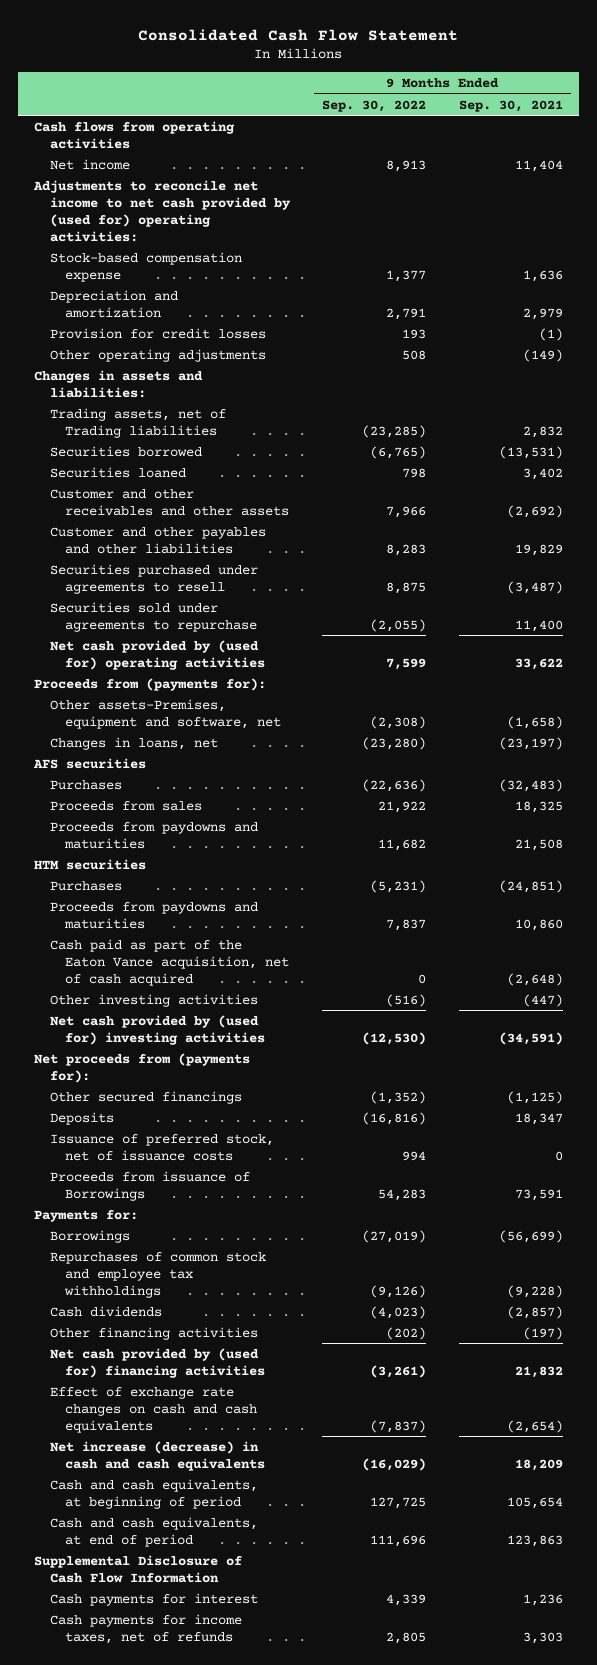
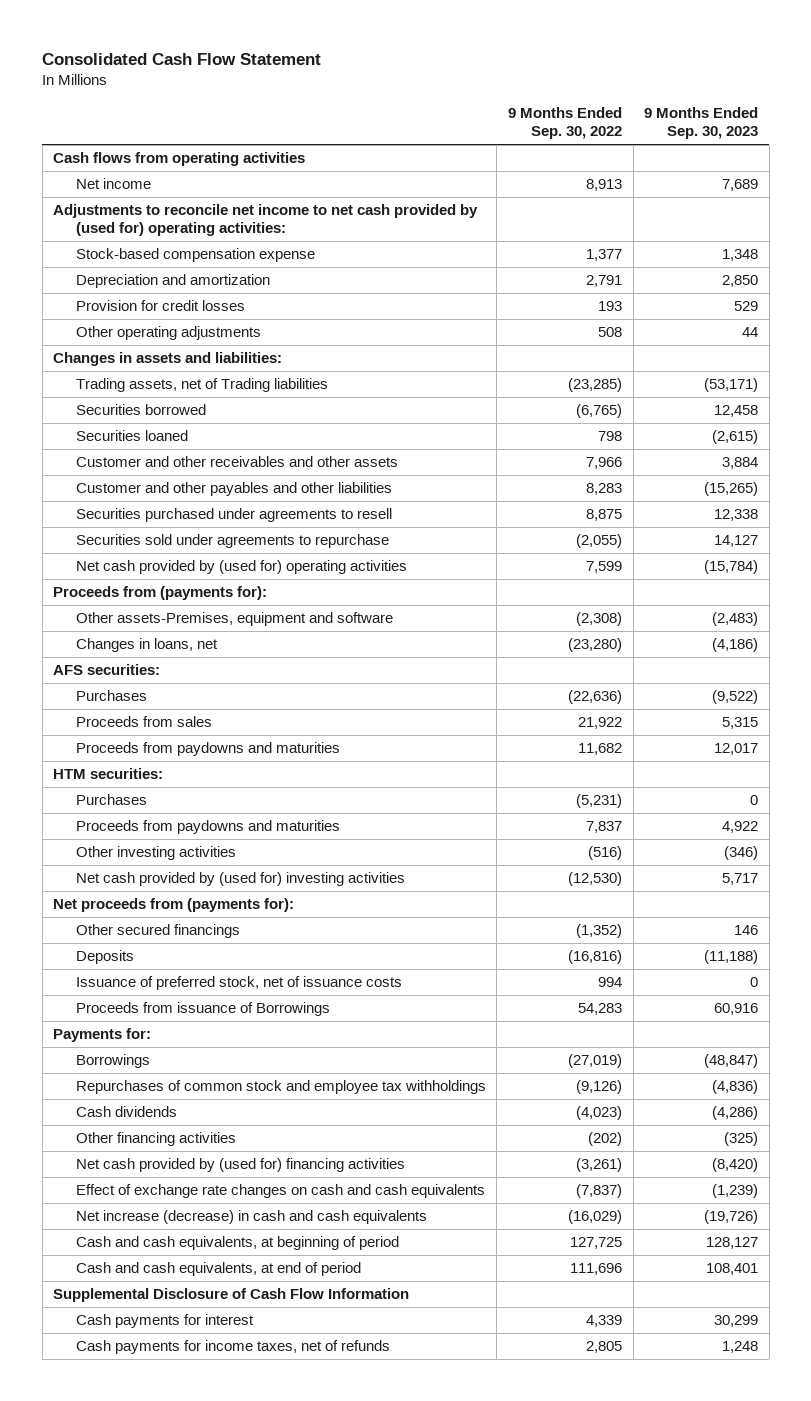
- | 9 Months Ended Sep. 30, 2022 | 9 Months Ended Sep. 30, 2021
+ | 9 Months Ended Sep. 30, 2022 | 9 Months Ended Sep. 30, 2023
- Other assets-Premises, equipment and software, net | (2,308) | (1,658)
+ Other assets-Premises, equipment and software | (2,308) | (2,483)
- AFS securities
+ AFS securities:
- HTM securities
+ HTM securities:
- Cash paid as part of the Eaton Vance acquisition, net of cash acquired | 0 | (2,648)

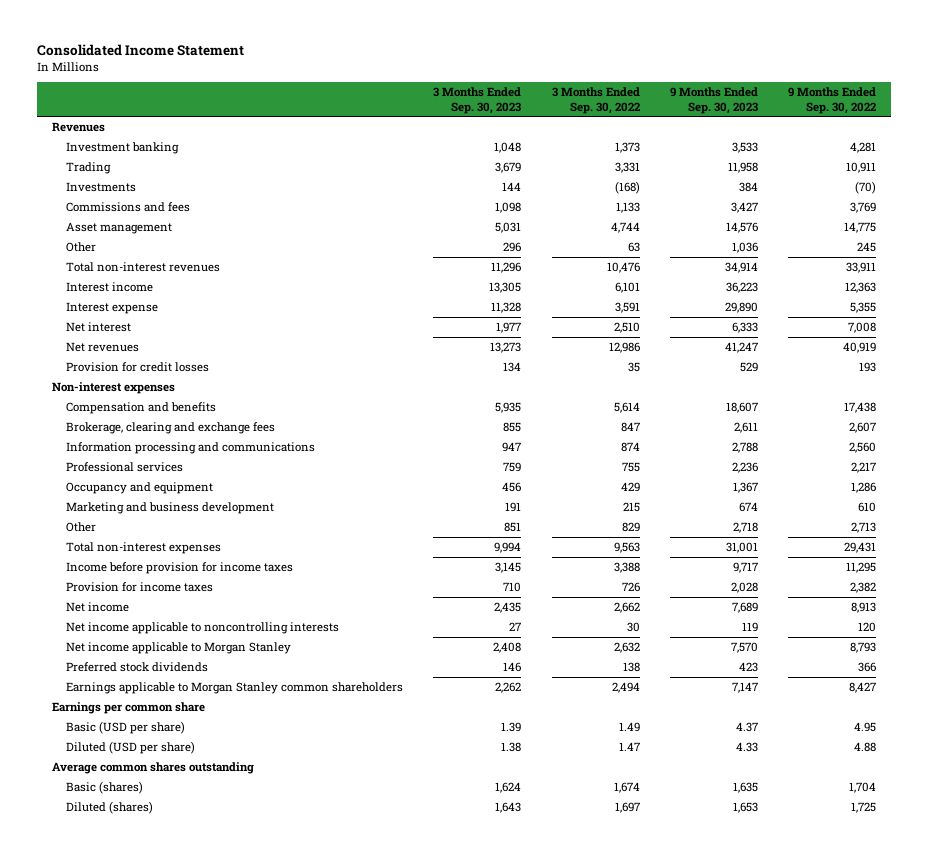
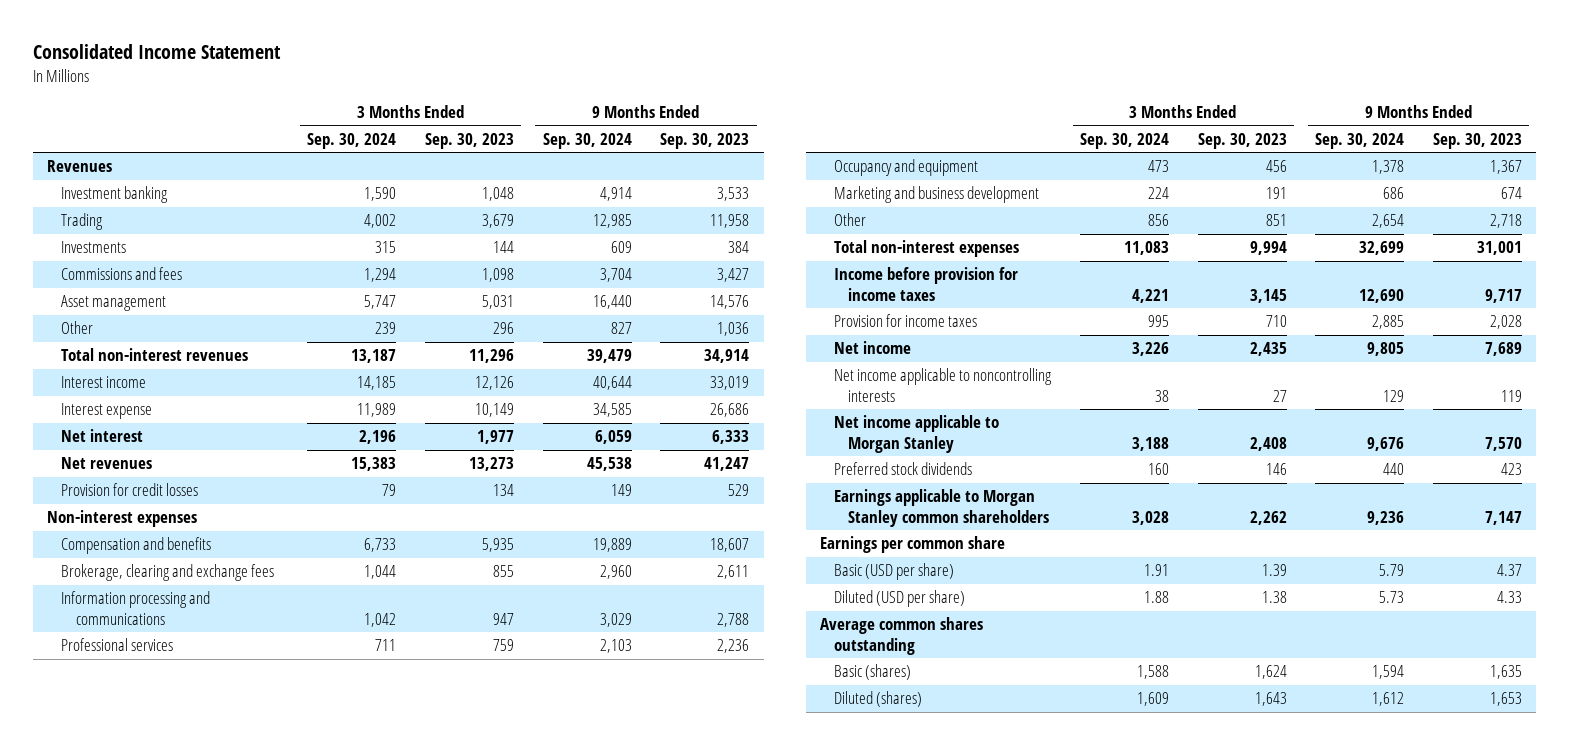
- | 3 Months Ended Sep. 30, 2023 | 3 Months Ended Sep. 30, 2022 | 9 Months Ended Sep. 30, 2023 | 9 Months Ended Sep. 30, 2022
+ | 3 Months Ended Sep. 30, 2024 | 3 Months Ended Sep. 30, 2023 | 9 Months Ended Sep. 30, 2024 | 9 Months Ended Sep. 30, 2023
- Interest income | 13,305 | 6,101 | 36,223 | 12,363
- Interest expense | 11,328 | 3,591 | 29,890 | 5,355
+ Interest income | 14,185 | 12,126 | 40,644 | 33,019
+ Interest expense | 11,989 | 10,149 | 34,585 | 26,686

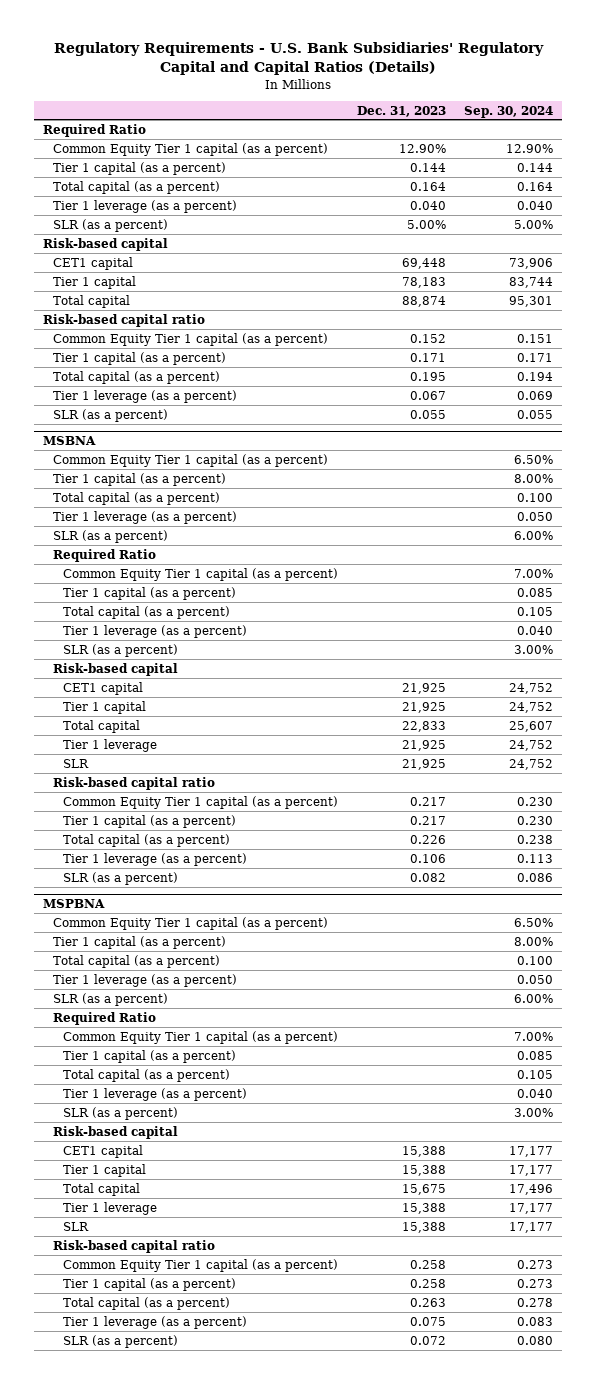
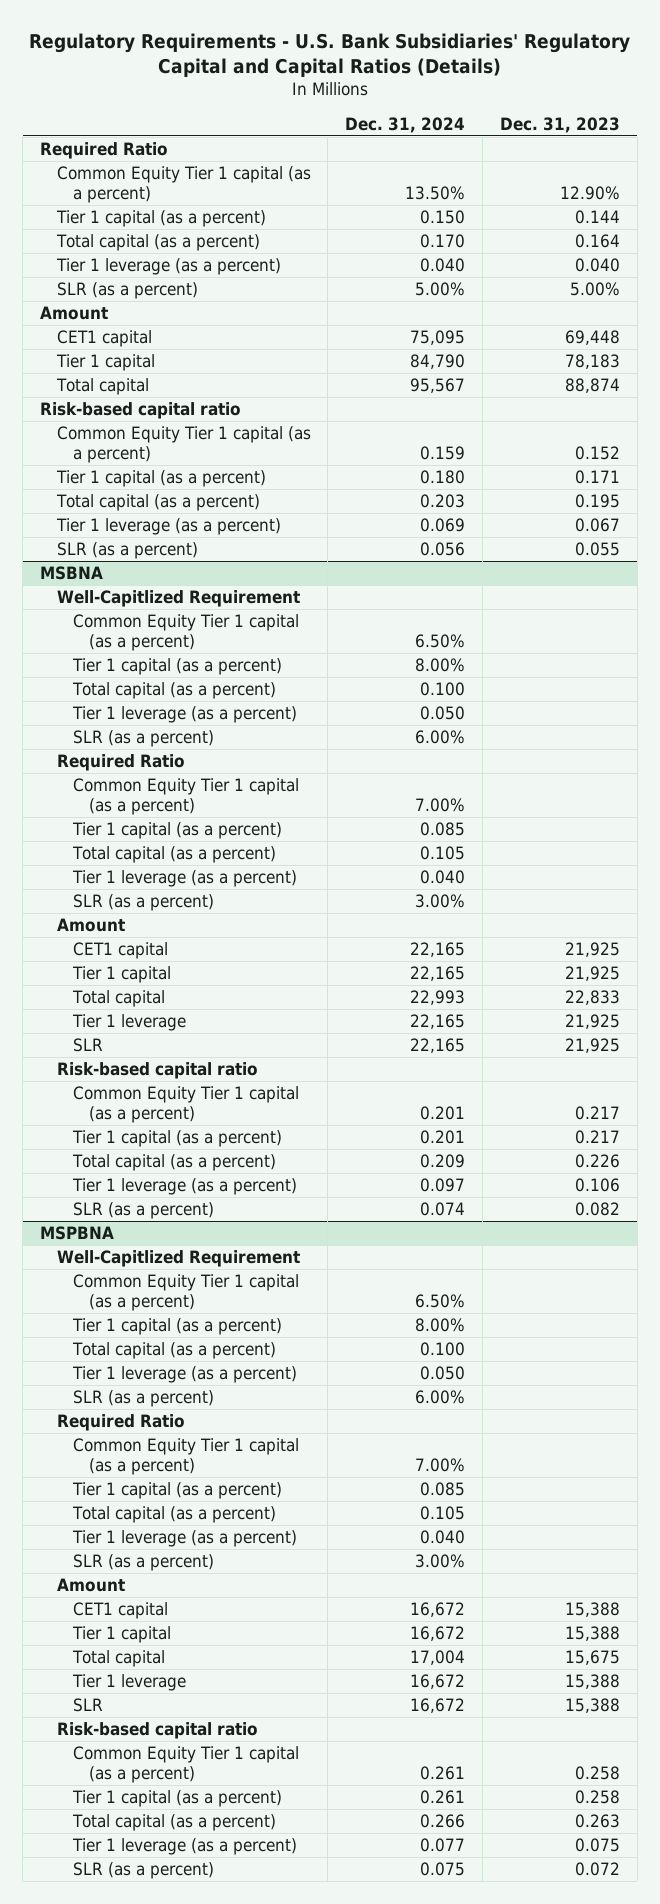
- | Dec. 31, 2023 | Sep. 30, 2024
+ | Dec. 31, 2024 | Dec. 31, 2023
- Risk-based capital
+ Amount
@ MSBNA
+ Well-Capitlized Requirement
- Risk-based capital
+ Amount
@ MSPBNA
+ Well-Capitlized Requirement
- Risk-based capital
+ Amount

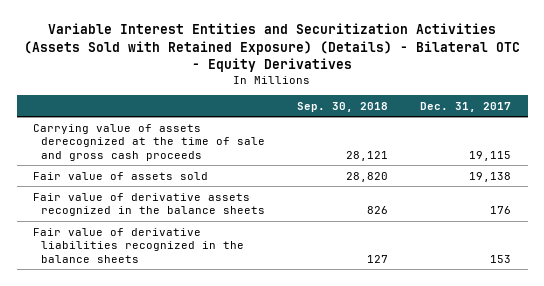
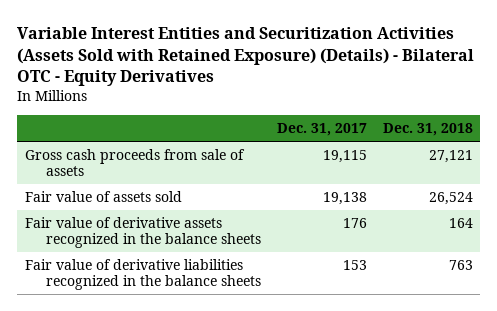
- | Sep. 30, 2018 | Dec. 31, 2017
+ | Dec. 31, 2017 | Dec. 31, 2018
- Carrying value of assets derecognized at the time of sale and gross cash proceeds | 28,121 | 19,115
+ Gross cash proceeds from sale of assets | 19,115 | 27,121

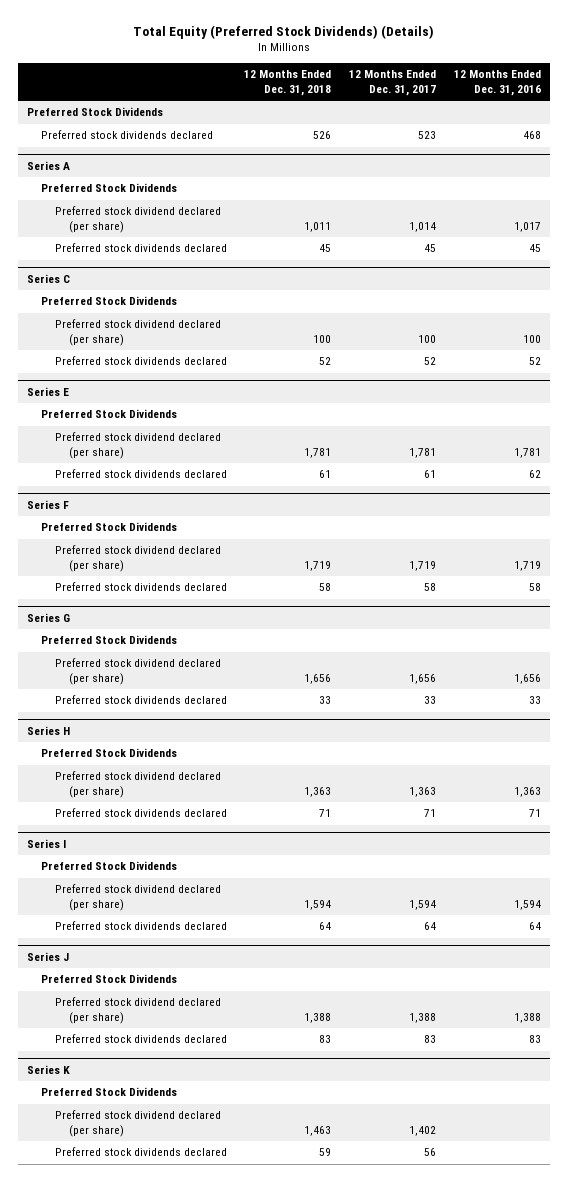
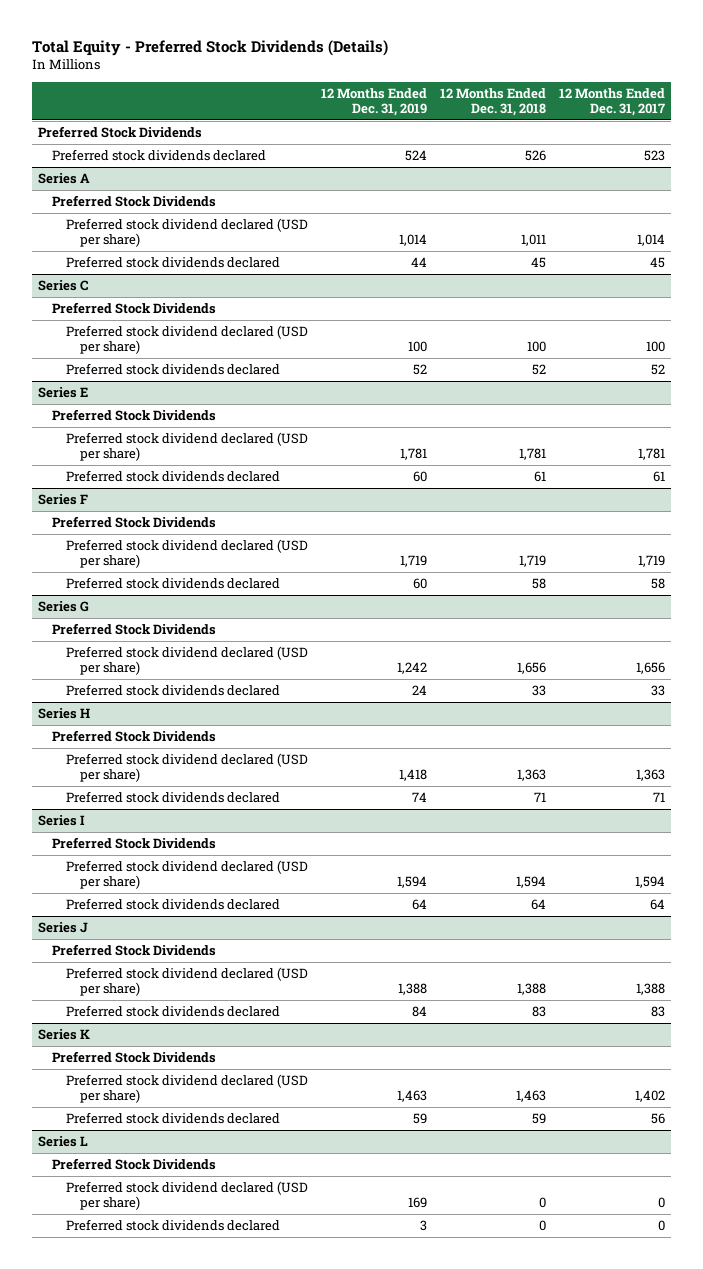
- Total Equity (Preferred Stock Dividends) (Details)
+ Total Equity - Preferred Stock Dividends (Details)
- | 12 Months Ended Dec. 31, 2018 | 12 Months Ended Dec. 31, 2017 | 12 Months Ended Dec. 31, 2016
+ | 12 Months Ended Dec. 31, 2019 | 12 Months Ended Dec. 31, 2018 | 12 Months Ended Dec. 31, 2017
@ Series A
- Preferred stock dividend declared (per share) | 1,011 | 1,014 | 1,017
+ Preferred stock dividend declared (USD per share) | 1,014 | 1,011 | 1,014
@ Series C
- Preferred stock dividend declared (per share) | 100 | 100 | 100
+ Preferred stock dividend declared (USD per share) | 100 | 100 | 100
@ Series E
- Preferred stock dividend declared (per share) | 1,781 | 1,781 | 1,781
+ Preferred stock dividend declared (USD per share) | 1,781 | 1,781 | 1,781
@ Series F
- Preferred stock dividend declared (per share) | 1,719 | 1,719 | 1,719
+ Preferred stock dividend declared (USD per share) | 1,719 | 1,719 | 1,719
@ Series G
- Preferred stock dividend declared (per share) | 1,656 | 1,656 | 1,656
+ Preferred stock dividend declared (USD per share) | 1,242 | 1,656 | 1,656
@ Series H
- Preferred stock dividend declared (per share) | 1,363 | 1,363 | 1,363
+ Preferred stock dividend declared (USD per share) | 1,418 | 1,363 | 1,363
@ Series I
- Preferred stock dividend declared (per share) | 1,594 | 1,594 | 1,594
+ Preferred stock dividend declared (USD per share) | 1,594 | 1,594 | 1,594
@ Series J
- Preferred stock dividend declared (per share) | 1,388 | 1,388 | 1,388
+ Preferred stock dividend declared (USD per share) | 1,388 | 1,388 | 1,388
@ Series K
- Preferred stock dividend declared (per share) | 1,463 | 1,402 |
+ Preferred stock dividend declared (USD per share) | 1,463 | 1,463 | 1,402
+ Series L
+ Preferred Stock Dividends
+ Preferred stock dividend declared (USD per share) | 169 | 0 | 0
+ Preferred stock dividends declared | 3 | 0 | 0

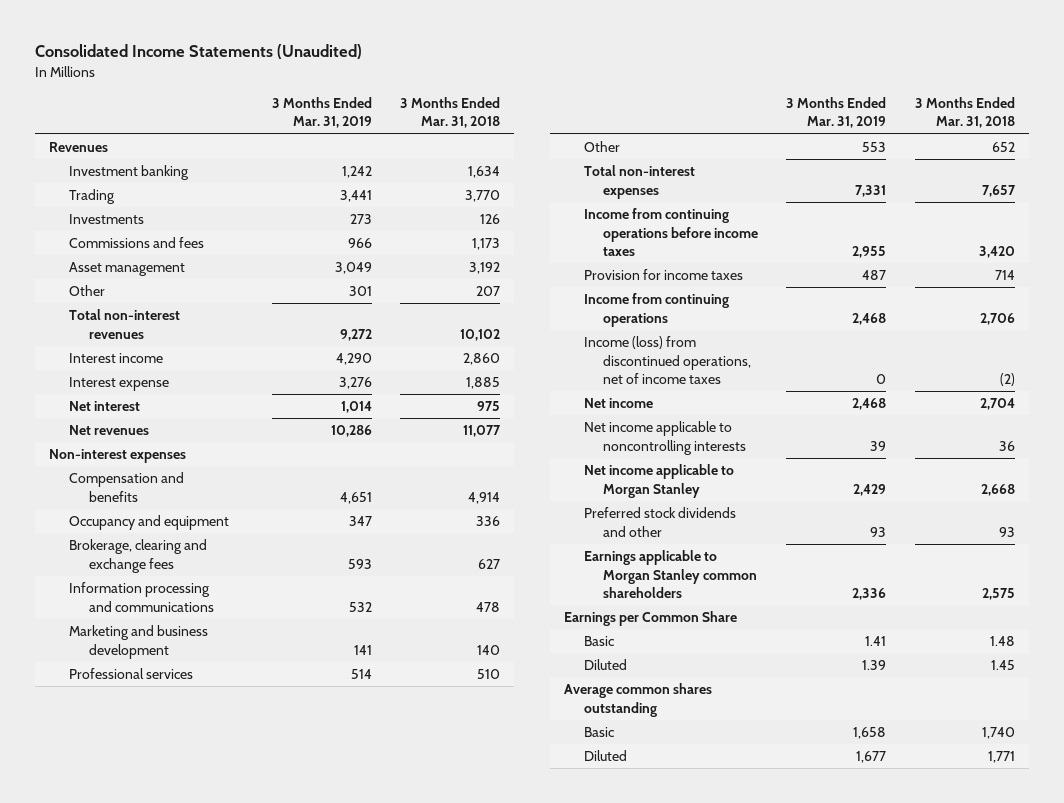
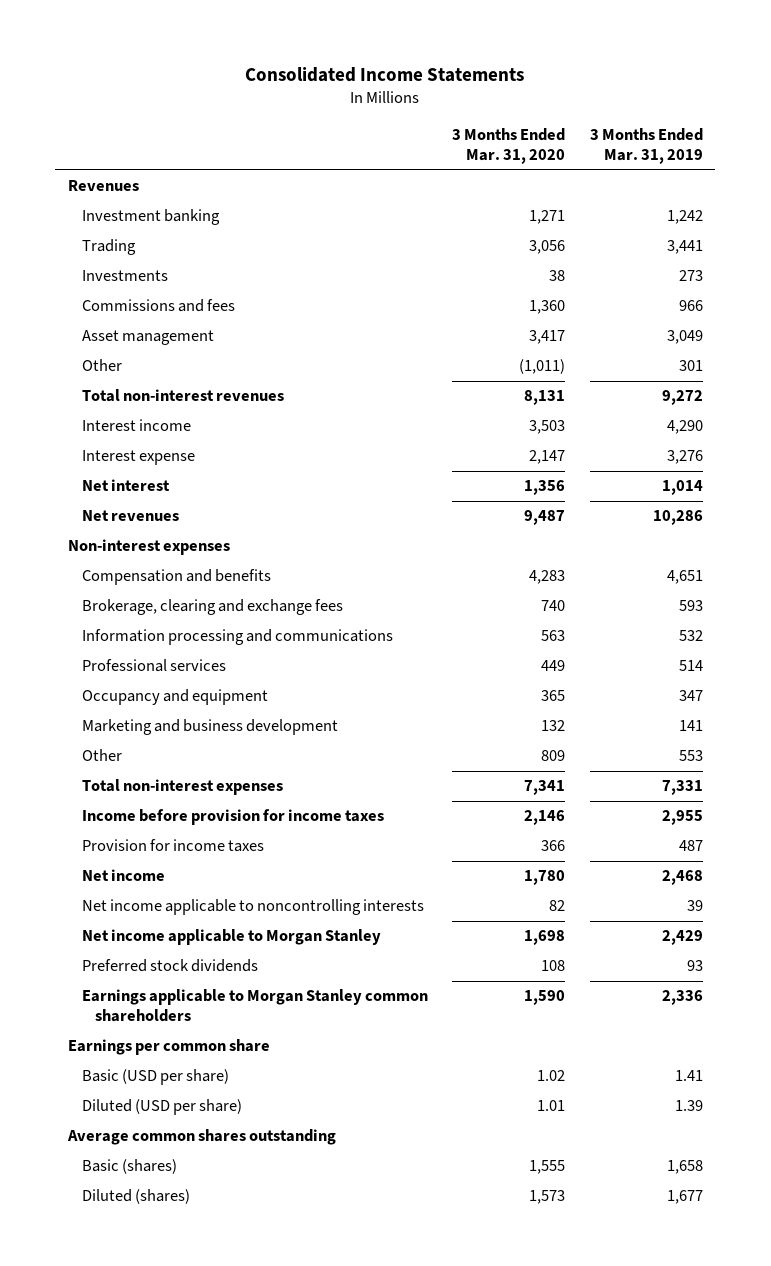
- Consolidated Income Statements (Unaudited)
+ Consolidated Income Statements
- | 3 Months Ended Mar. 31, 2019 | 3 Months Ended Mar. 31, 2018
+ | 3 Months Ended Mar. 31, 2020 | 3 Months Ended Mar. 31, 2019
moved down: Occupancy and equipment | 365 | 347
moved down: Marketing and business development | 132 | 141
- Income from continuing operations before income taxes | 2,955 | 3,420
+ Income before provision for income taxes | 2,146 | 2,955
- Income from continuing operations | 2,468 | 2,706
- Income (loss) from discontinued operations, net of income taxes | 0 | (2)
- Preferred stock dividends and other | 93 | 93
+ Preferred stock dividends | 108 | 93
- Earnings per Common Share
- Basic | 1.41 | 1.48
- Diluted | 1.39 | 1.45
+ Earnings per common share
+ Basic (USD per share) | 1.02 | 1.41
+ Diluted (USD per share) | 1.01 | 1.39
- Basic | 1,658 | 1,740
- Diluted | 1,677 | 1,771
+ Basic (shares) | 1,555 | 1,658
+ Diluted (shares) | 1,573 | 1,677

